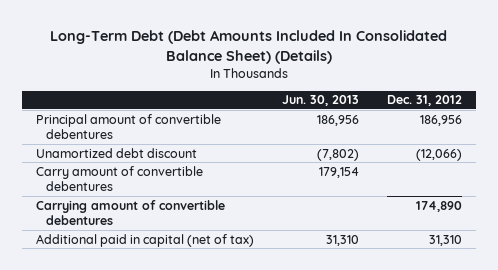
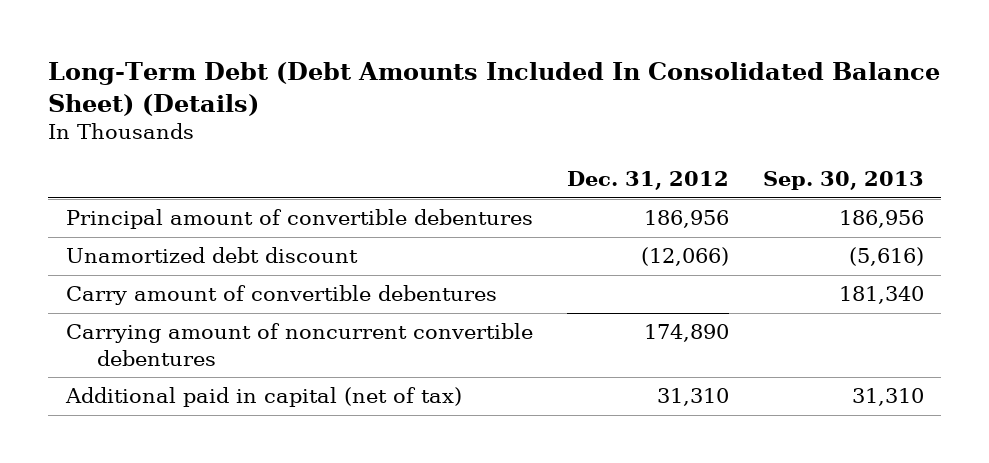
- | Jun. 30, 2013 | Dec. 31, 2012
+ | Dec. 31, 2012 | Sep. 30, 2013
- Carrying amount of convertible debentures | | 174,890
+ Carrying amount of noncurrent convertible debentures | 174,890 |

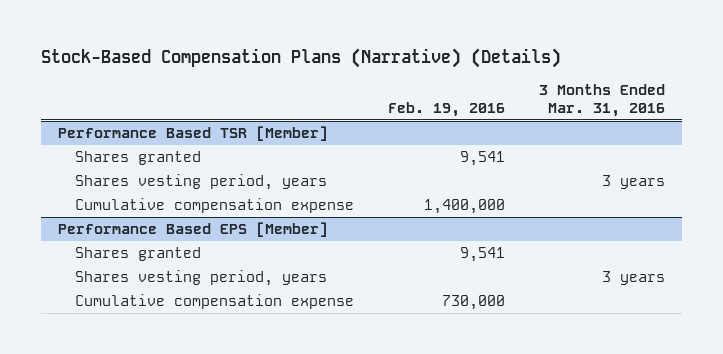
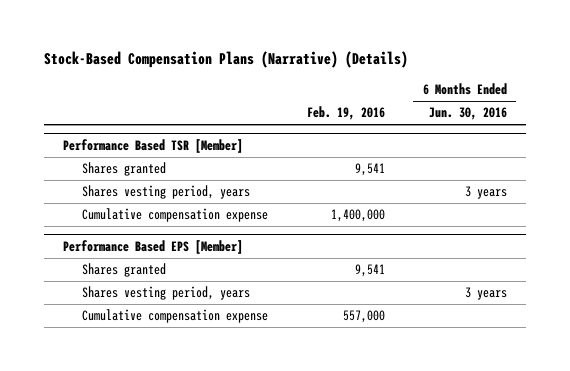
- | Feb. 19, 2016 | 3 Months Ended Mar. 31, 2016
+ | Feb. 19, 2016 | 6 Months Ended Jun. 30, 2016
@ Performance Based EPS [Member]
- Cumulative compensation expense | 730,000 |
+ Cumulative compensation expense | 557,000 |

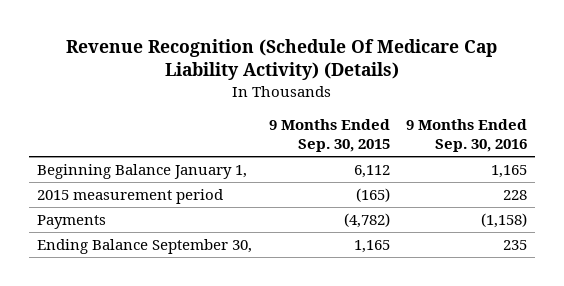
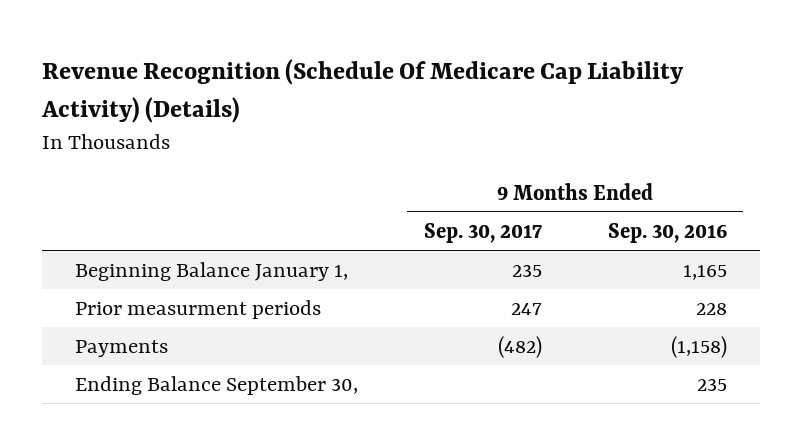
- | 9 Months Ended Sep. 30, 2015 | 9 Months Ended Sep. 30, 2016
+ | 9 Months Ended Sep. 30, 2017 | 9 Months Ended Sep. 30, 2016
- 2015 measurement period | (165) | 228
+ Prior measurment periods | 247 | 228

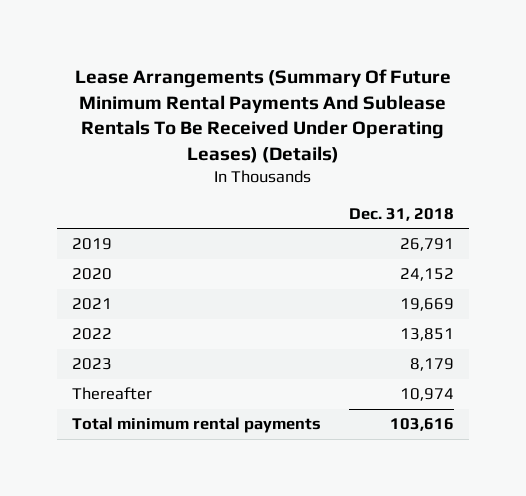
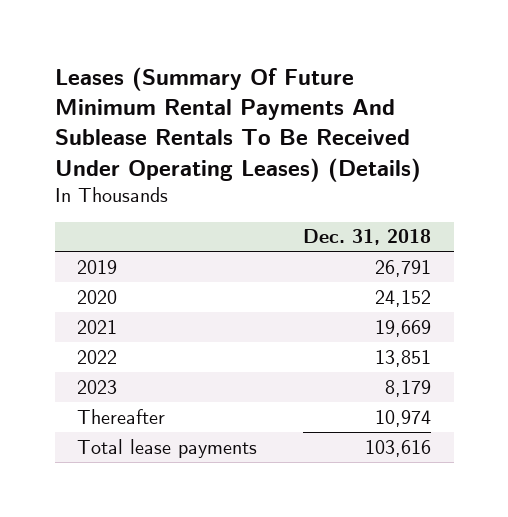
- Lease Arrangements (Summary Of Future Minimum Rental Payments And Sublease Rentals To Be Received Under Operating Leases) (Details)
+ Leases (Summary Of Future Minimum Rental Payments And Sublease Rentals To Be Received Under Operating Leases) (Details)
- Total minimum rental payments | 103,616
+ Total lease payments | 103,616

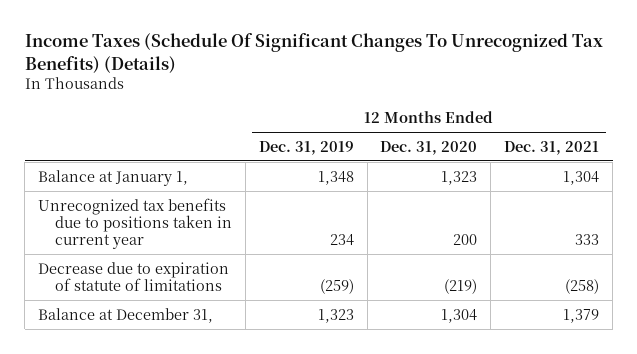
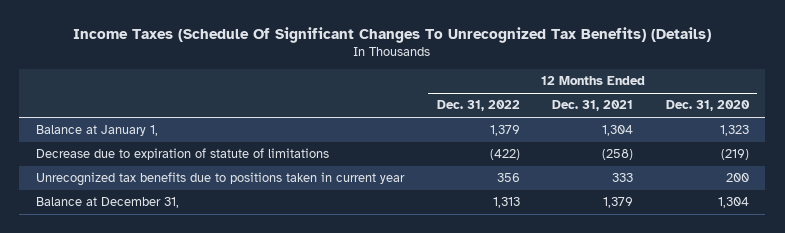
- | 12 Months Ended Dec. 31, 2019 | 12 Months Ended Dec. 31, 2020 | 12 Months Ended Dec. 31, 2021
+ | 12 Months Ended Dec. 31, 2022 | 12 Months Ended Dec. 31, 2021 | 12 Months Ended Dec. 31, 2020
moved down: Unrecognized tax benefits due to positions taken in current year | 356 | 333 | 200

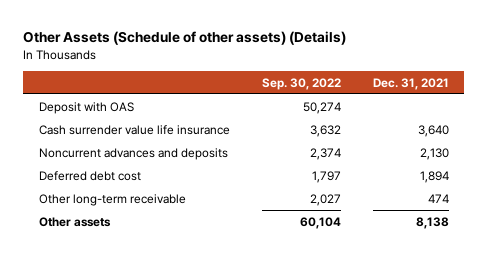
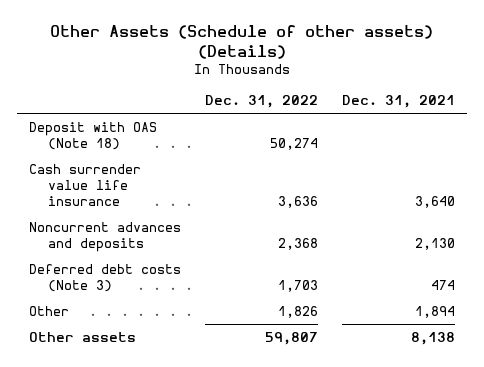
- | Sep. 30, 2022 | Dec. 31, 2021
+ | Dec. 31, 2022 | Dec. 31, 2021
- Deposit with OAS | 50,274 |
+ Deposit with OAS (Note 18) | 50,274 |
- Deferred debt cost | 1,797 | 1,894
- Other long-term receivable | 2,027 | 474
+ Deferred debt costs (Note 3) | 1,703 | 474
+ Other | 1,826 | 1,894

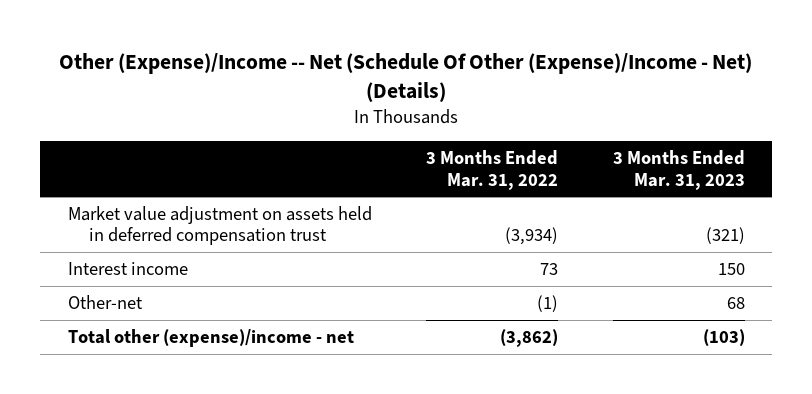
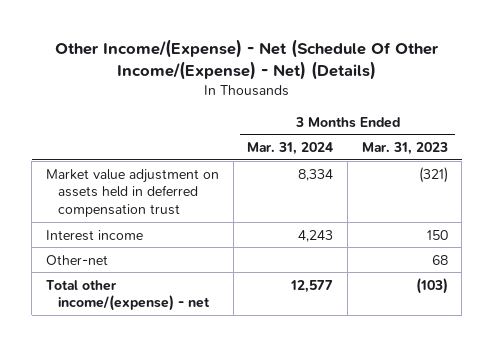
- Other (Expense)/Income -- Net (Schedule Of Other (Expense)/Income - Net) (Details)
+ Other Income/(Expense) - Net (Schedule Of Other Income/(Expense) - Net) (Details)
- | 3 Months Ended Mar. 31, 2022 | 3 Months Ended Mar. 31, 2023
+ | 3 Months Ended Mar. 31, 2024 | 3 Months Ended Mar. 31, 2023
- Total other (expense)/income - net | (3,862) | (103)
+ Total other income/(expense) - net | 12,577 | (103)

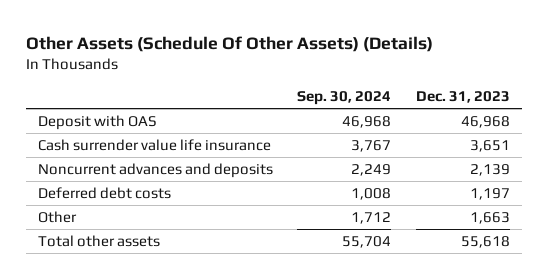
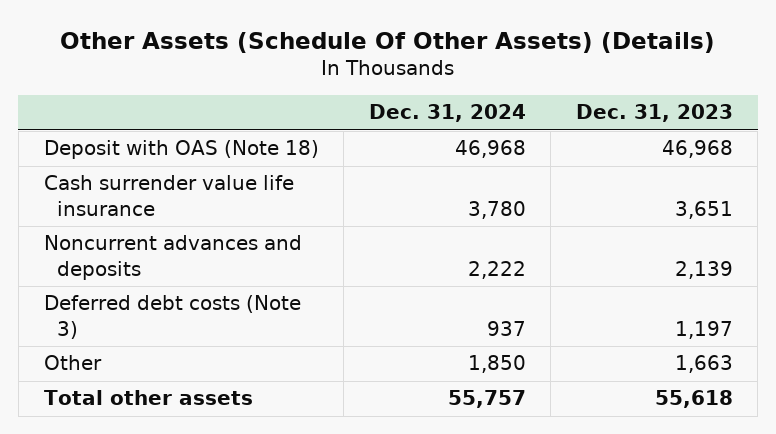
- | Sep. 30, 2024 | Dec. 31, 2023
+ | Dec. 31, 2024 | Dec. 31, 2023
- Deposit with OAS | 46,968 | 46,968
+ Deposit with OAS (Note 18) | 46,968 | 46,968
- Deferred debt costs | 1,008 | 1,197
+ Deferred debt costs (Note 3) | 937 | 1,197

